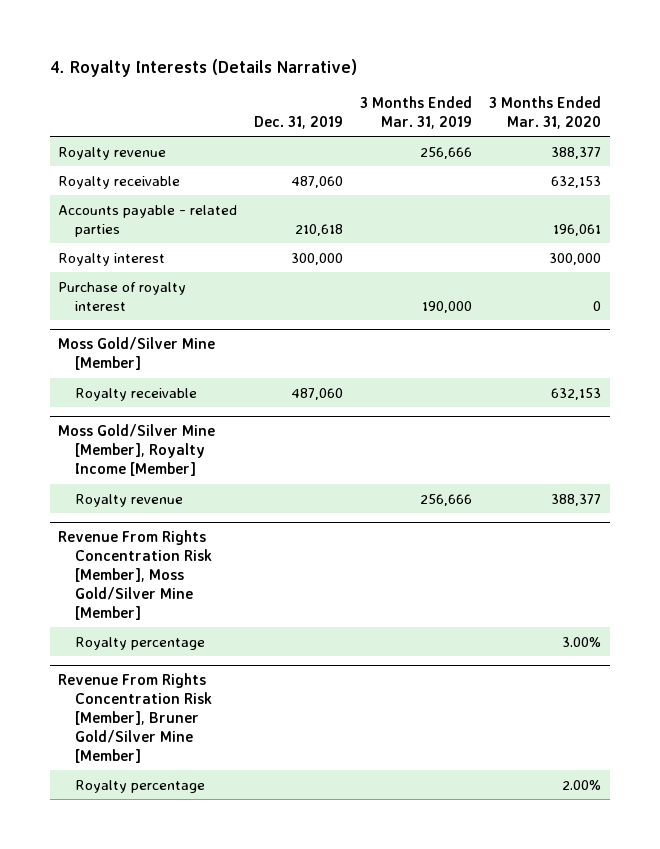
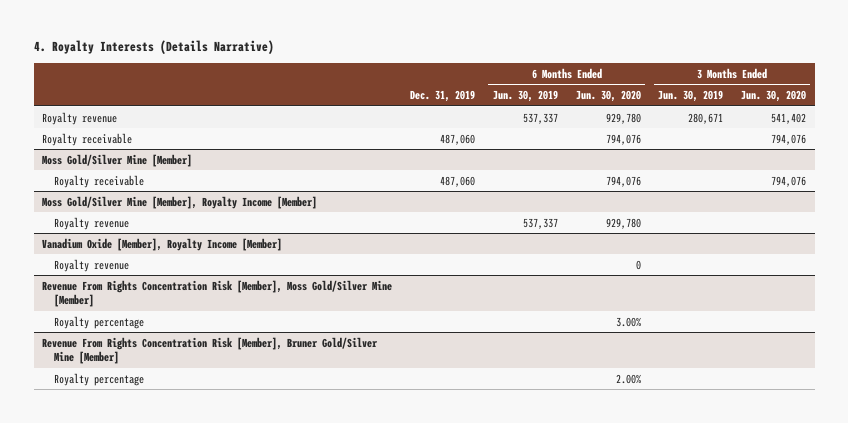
- | Dec. 31, 2019 | 3 Months Ended Mar. 31, 2019 | 3 Months Ended Mar. 31, 2020
+ | Dec. 31, 2019 | 6 Months Ended Jun. 30, 2019 | 6 Months Ended Jun. 30, 2020 | 3 Months Ended Jun. 30, 2019 | 3 Months Ended Jun. 30, 2020
- Accounts payable - related parties | 210,618 | | 196,061
- Royalty interest | 300,000 | | 300,000
- Purchase of royalty interest | | 190,000 | 0
+ Vanadium Oxide [Member], Royalty Income [Member]
+ Royalty revenue | | | 0 | |

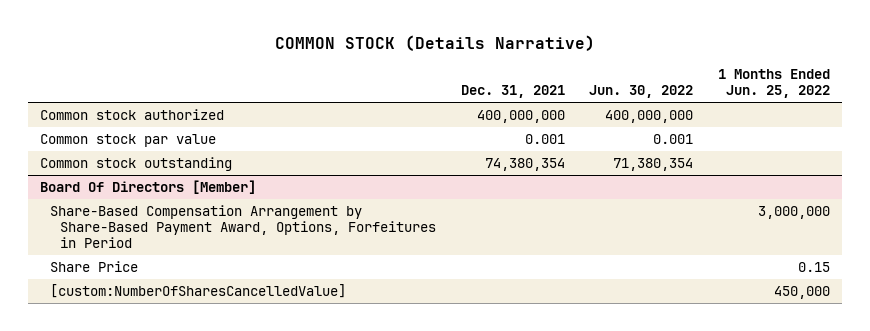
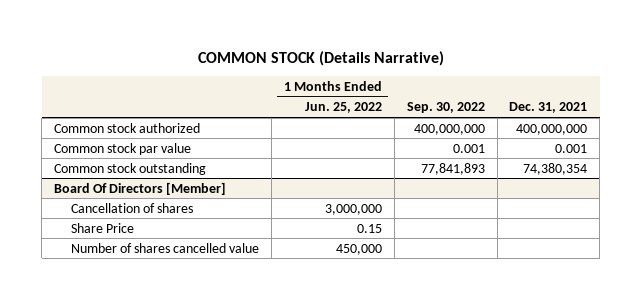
- | Dec. 31, 2021 | Jun. 30, 2022 | 1 Months Ended Jun. 25, 2022
+ | 1 Months Ended Jun. 25, 2022 | Sep. 30, 2022 | Dec. 31, 2021
@ Board Of Directors [Member]
- Share-Based Compensation Arrangement by Share-Based Payment Award, Options, Forfeitures in Period | | | 3,000,000
+ Cancellation of shares | 3,000,000 | |
- [custom:NumberOfSharesCancelledValue] | | | 450,000
+ Number of shares cancelled value | 450,000 | |

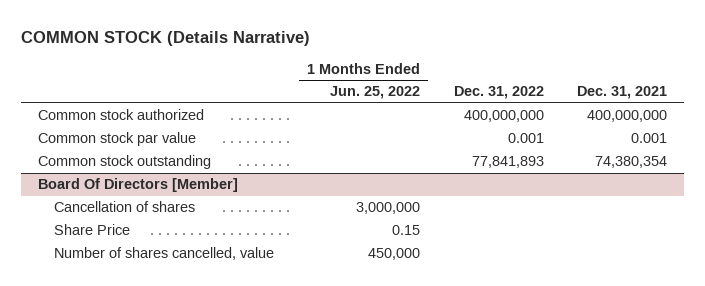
- | 1 Months Ended Jun. 25, 2022 | Sep. 30, 2022 | Dec. 31, 2021
+ | 1 Months Ended Jun. 25, 2022 | Dec. 31, 2022 | Dec. 31, 2021
@ Board Of Directors [Member]
- Number of shares cancelled value | 450,000 | |
+ Number of shares cancelled, value | 450,000 | |

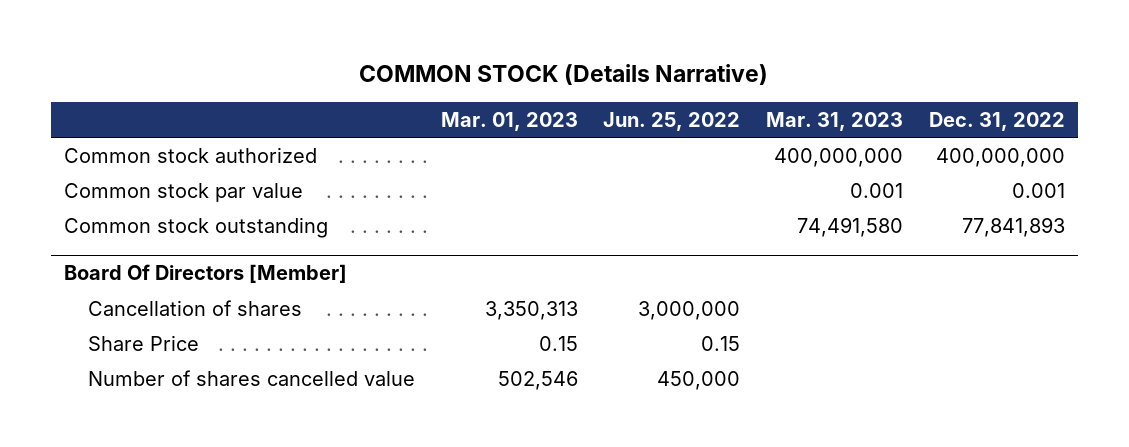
- | 1 Months Ended Jun. 25, 2022 | Dec. 31, 2022 | Dec. 31, 2021
+ | Mar. 01, 2023 | Jun. 25, 2022 | Mar. 31, 2023 | Dec. 31, 2022
@ Board Of Directors [Member]
- Number of shares cancelled, value | 450,000 | |
+ Number of shares cancelled value | 502,546 | 450,000 | |

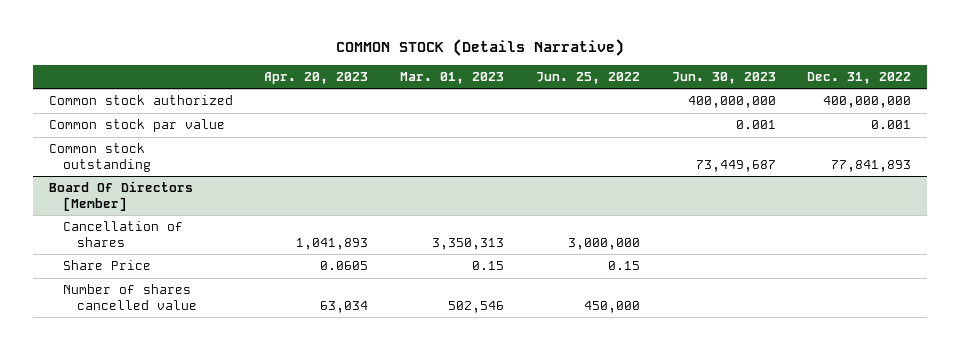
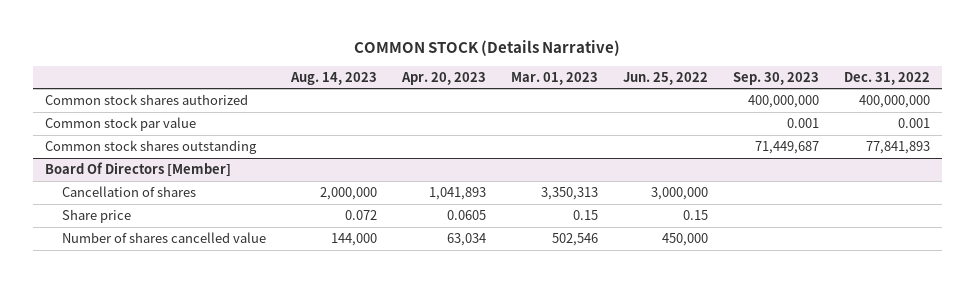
- | Apr. 20, 2023 | Mar. 01, 2023 | Jun. 25, 2022 | Jun. 30, 2023 | Dec. 31, 2022
+ | Aug. 14, 2023 | Apr. 20, 2023 | Mar. 01, 2023 | Jun. 25, 2022 | Sep. 30, 2023 | Dec. 31, 2022
- Common stock authorized | | | | 400,000,000 | 400,000,000
+ Common stock shares authorized | | | | | 400,000,000 | 400,000,000
- Common stock outstanding | | | | 73,449,687 | 77,841,893
+ Common stock shares outstanding | | | | | 71,449,687 | 77,841,893
@ Board Of Directors [Member]
- Share Price | 0.0605 | 0.15 | 0.15 | |
+ Share price | 0.072 | 0.0605 | 0.15 | 0.15 | |

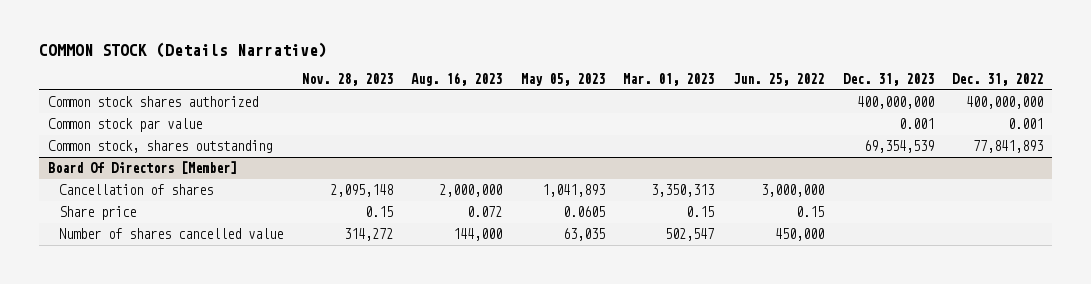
- | Aug. 14, 2023 | Apr. 20, 2023 | Mar. 01, 2023 | Jun. 25, 2022 | Sep. 30, 2023 | Dec. 31, 2022
+ | Nov. 28, 2023 | Aug. 16, 2023 | May 05, 2023 | Mar. 01, 2023 | Jun. 25, 2022 | Dec. 31, 2023 | Dec. 31, 2022
- Common stock shares outstanding | | | | | 71,449,687 | 77,841,893
+ Common stock, shares outstanding | | | | | | 69,354,539 | 77,841,893
@ Board Of Directors [Member]
- Number of shares cancelled value | 144,000 | 63,034 | 502,546 | 450,000 | |
+ Number of shares cancelled value | 314,272 | 144,000 | 63,035 | 502,547 | 450,000 | |

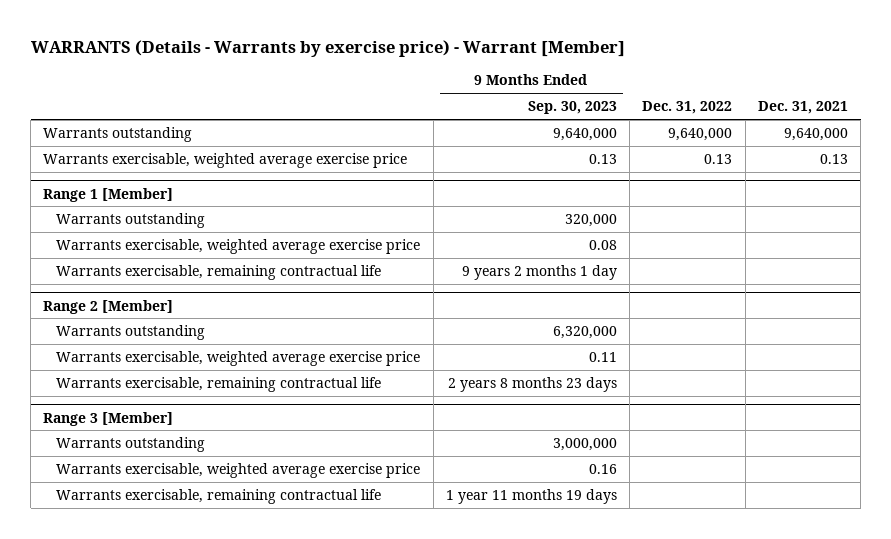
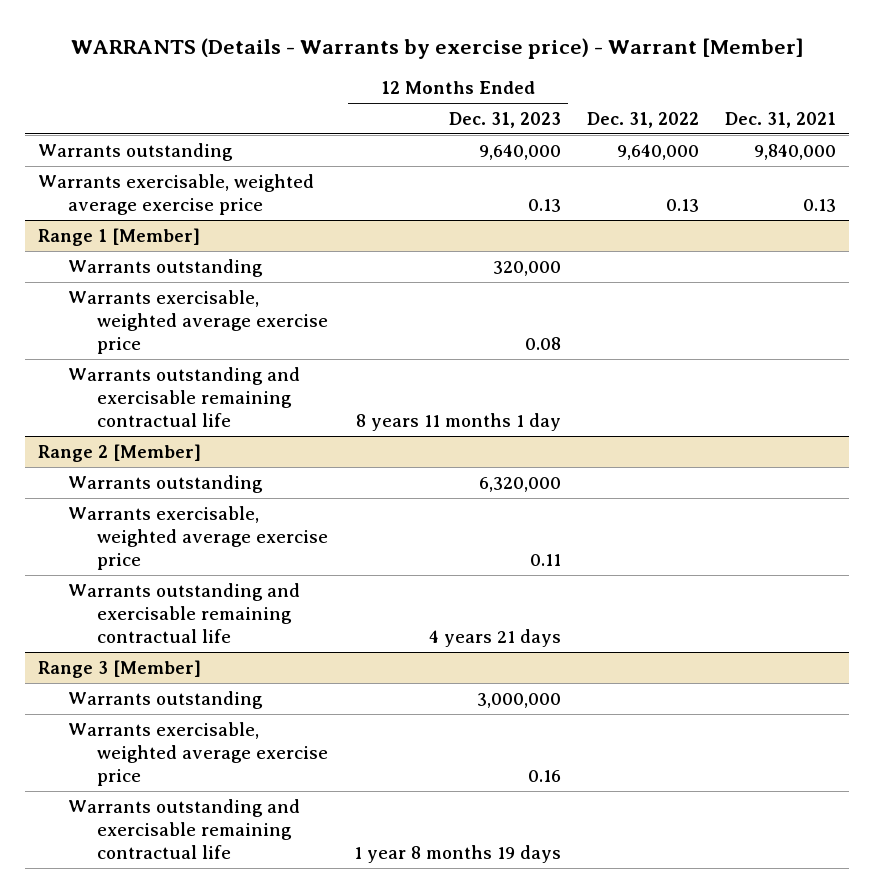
- | 9 Months Ended Sep. 30, 2023 | Dec. 31, 2022 | Dec. 31, 2021
+ | 12 Months Ended Dec. 31, 2023 | Dec. 31, 2022 | Dec. 31, 2021
- Warrants outstanding | 9,640,000 | 9,640,000 | 9,640,000
+ Warrants outstanding | 9,640,000 | 9,640,000 | 9,840,000
@ Range 1 [Member]
- Warrants exercisable, remaining contractual life | 9 years 2 months 1 day | |
+ Warrants outstanding and exercisable remaining contractual life | 8 years 11 months 1 day | |
@ Range 2 [Member]
- Warrants exercisable, remaining contractual life | 2 years 8 months 23 days | |
+ Warrants outstanding and exercisable remaining contractual life | 4 years 21 days | |
@ Range 3 [Member]
- Warrants exercisable, remaining contractual life | 1 year 11 months 19 days | |
+ Warrants outstanding and exercisable remaining contractual life | 1 year 8 months 19 days | |

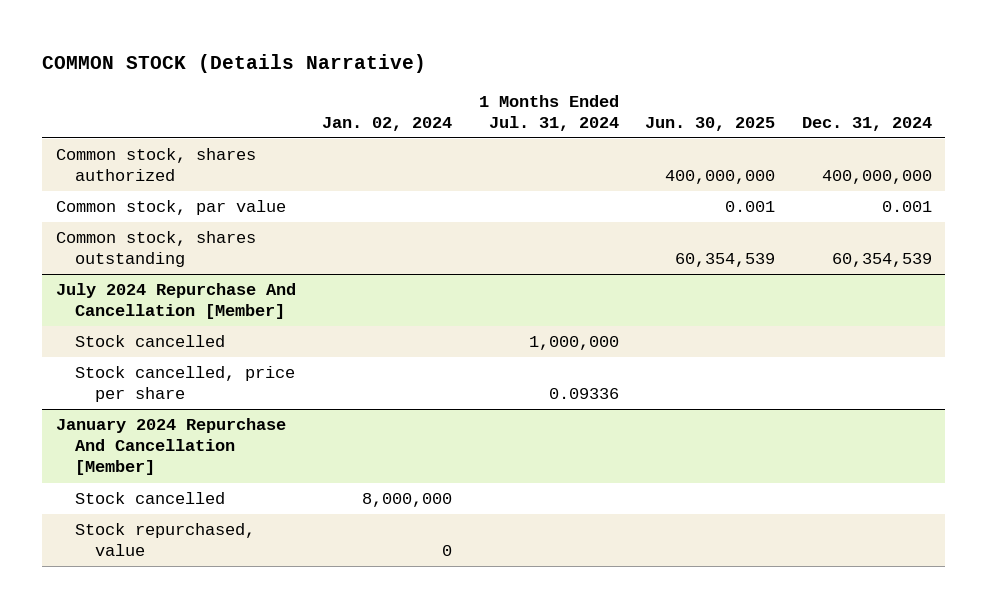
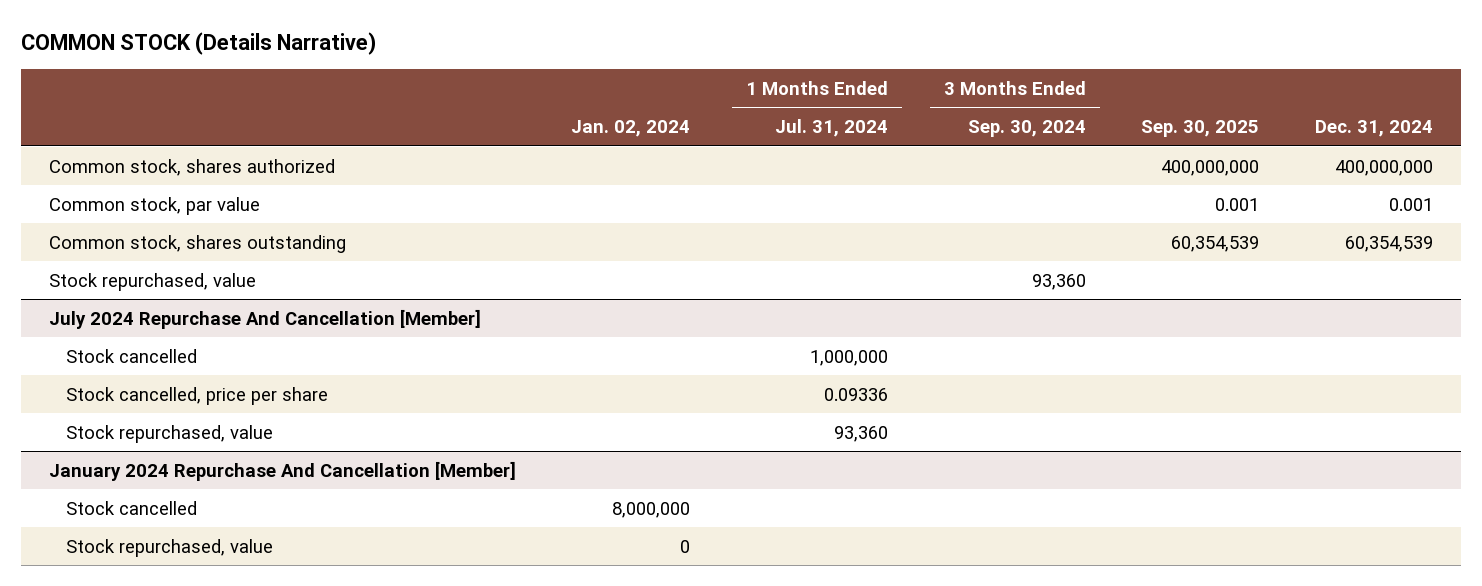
- | Jan. 02, 2024 | 1 Months Ended Jul. 31, 2024 | Jun. 30, 2025 | Dec. 31, 2024
+ | Jan. 02, 2024 | 1 Months Ended Jul. 31, 2024 | 3 Months Ended Sep. 30, 2024 | Sep. 30, 2025 | Dec. 31, 2024
+ Stock repurchased, value | | | 93,360 | |
@ July 2024 Repurchase And Cancellation [Member]
+ Stock repurchased, value | | 93,360 | | |

